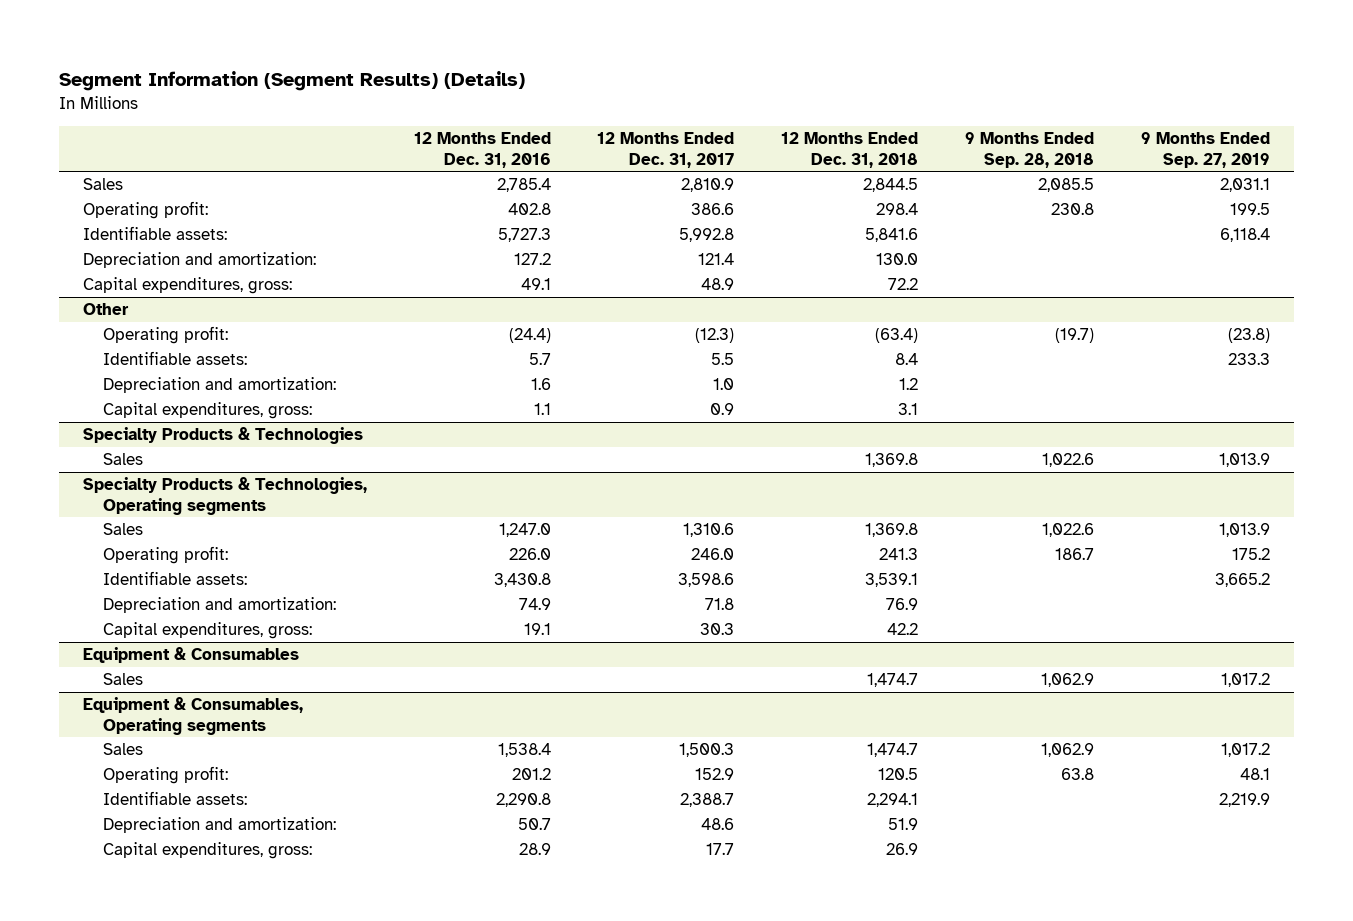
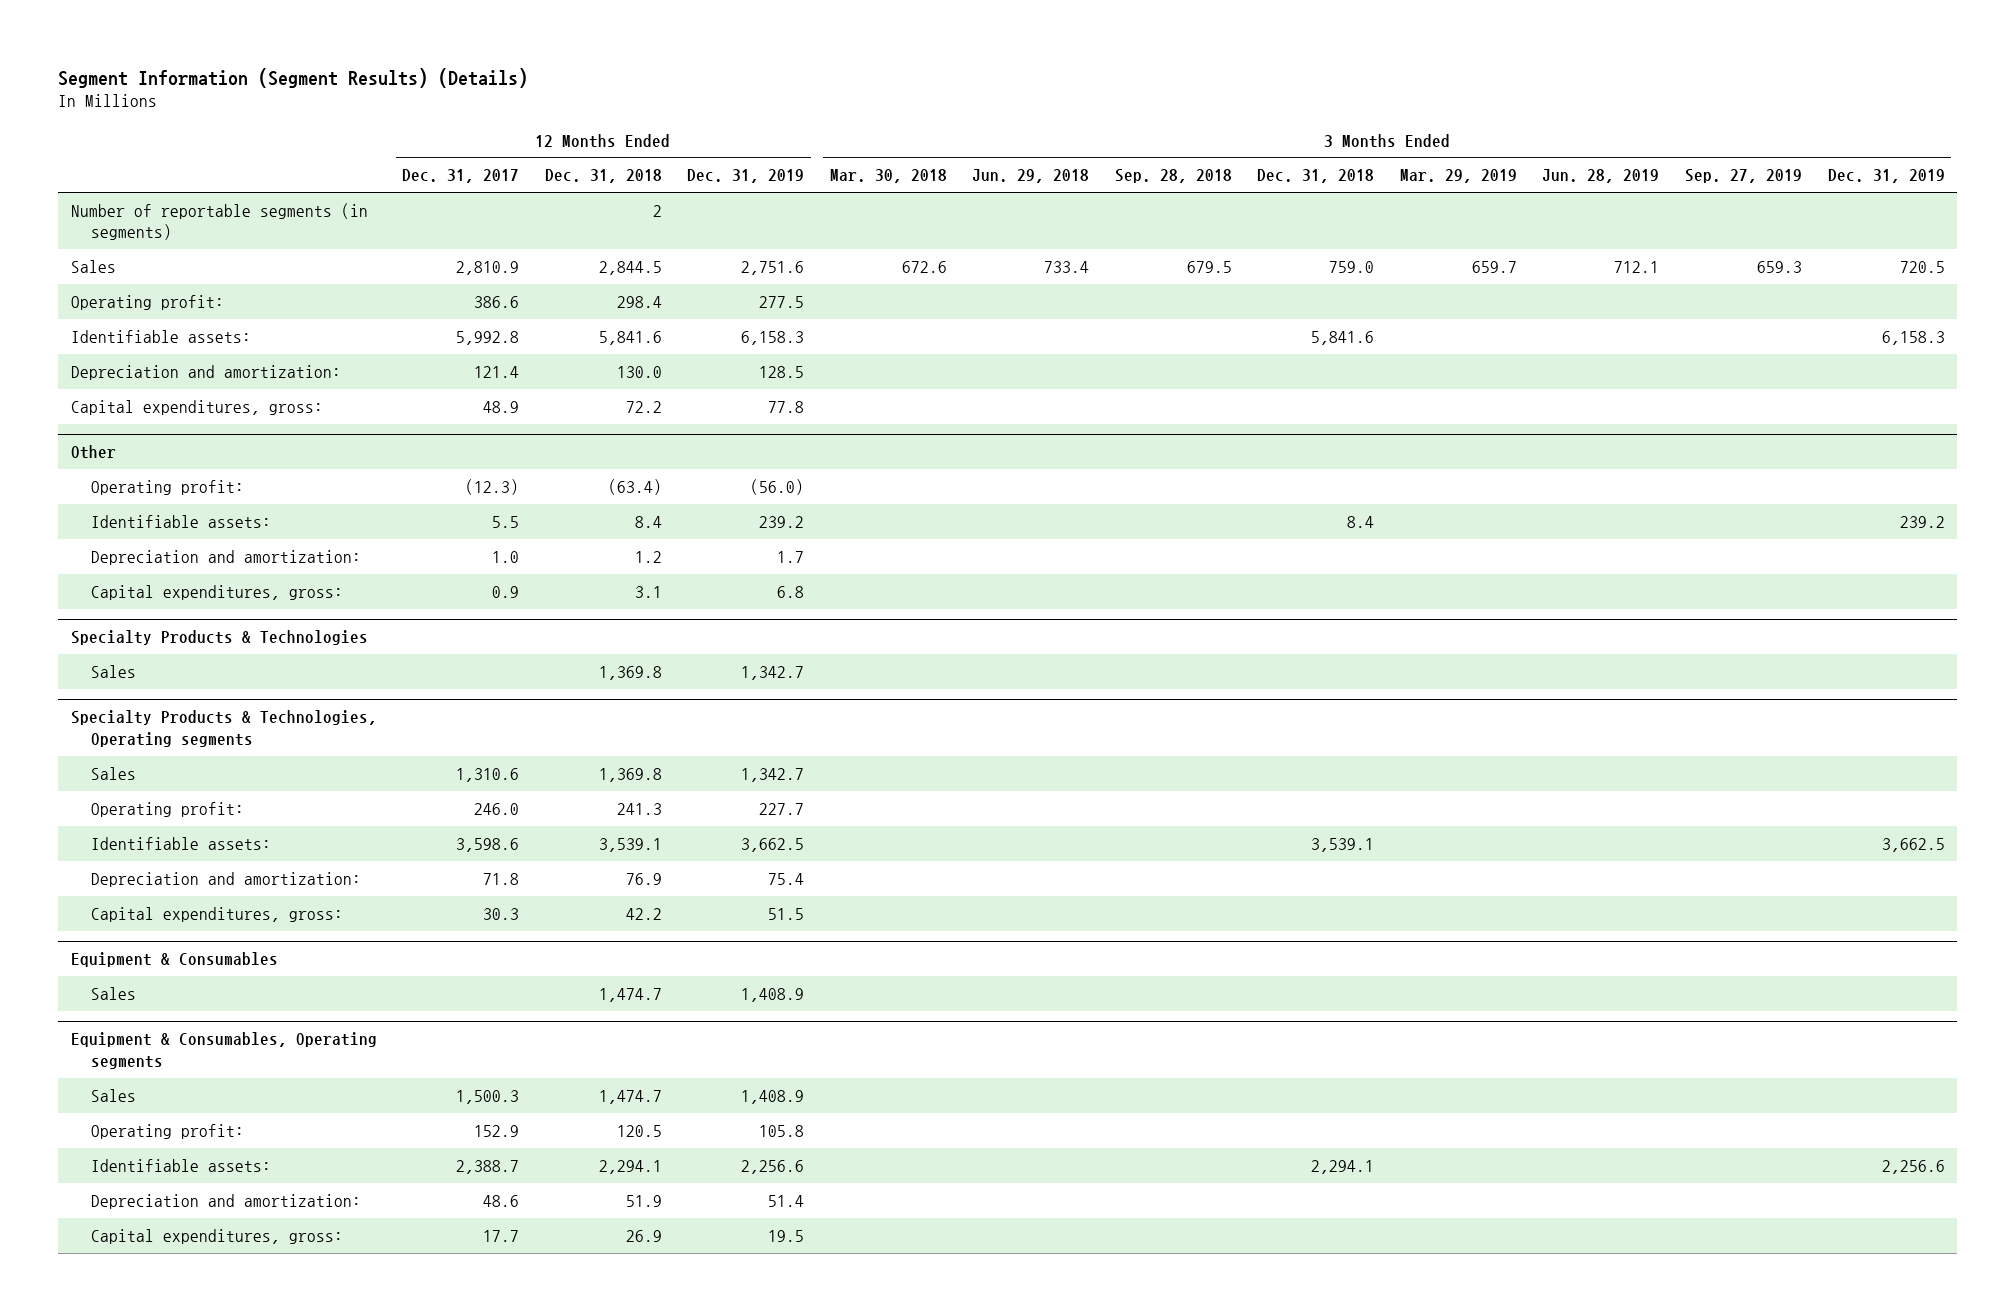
- | 12 Months Ended Dec. 31, 2016 | 12 Months Ended Dec. 31, 2017 | 12 Months Ended Dec. 31, 2018 | 9 Months Ended Sep. 28, 2018 | 9 Months Ended Sep. 27, 2019
+ | 12 Months Ended Dec. 31, 2017 | 12 Months Ended Dec. 31, 2018 | 12 Months Ended Dec. 31, 2019 | 3 Months Ended Mar. 30, 2018 | 3 Months Ended Jun. 29, 2018 | 3 Months Ended Sep. 28, 2018 | 3 Months Ended Dec. 31, 2018 | 3 Months Ended Mar. 29, 2019 | 3 Months Ended Jun. 28, 2019 | 3 Months Ended Sep. 27, 2019 | 3 Months Ended Dec. 31, 2019
+ Number of reportable segments (in segments) | | 2 | | | | | | | | |

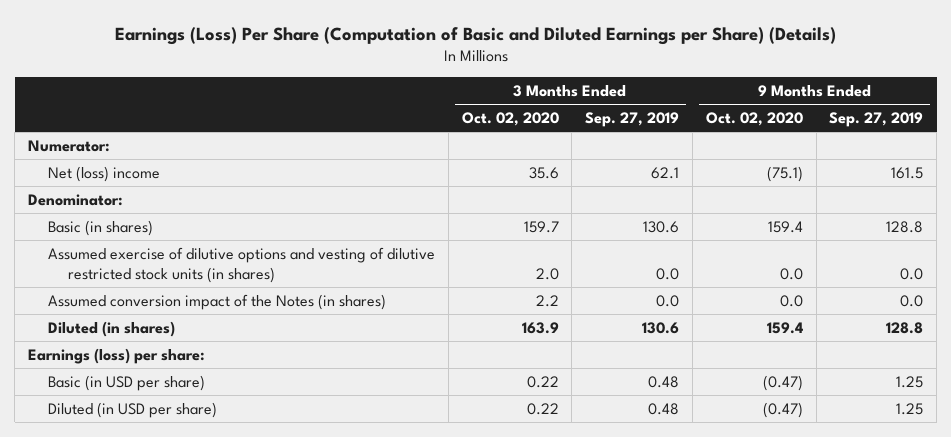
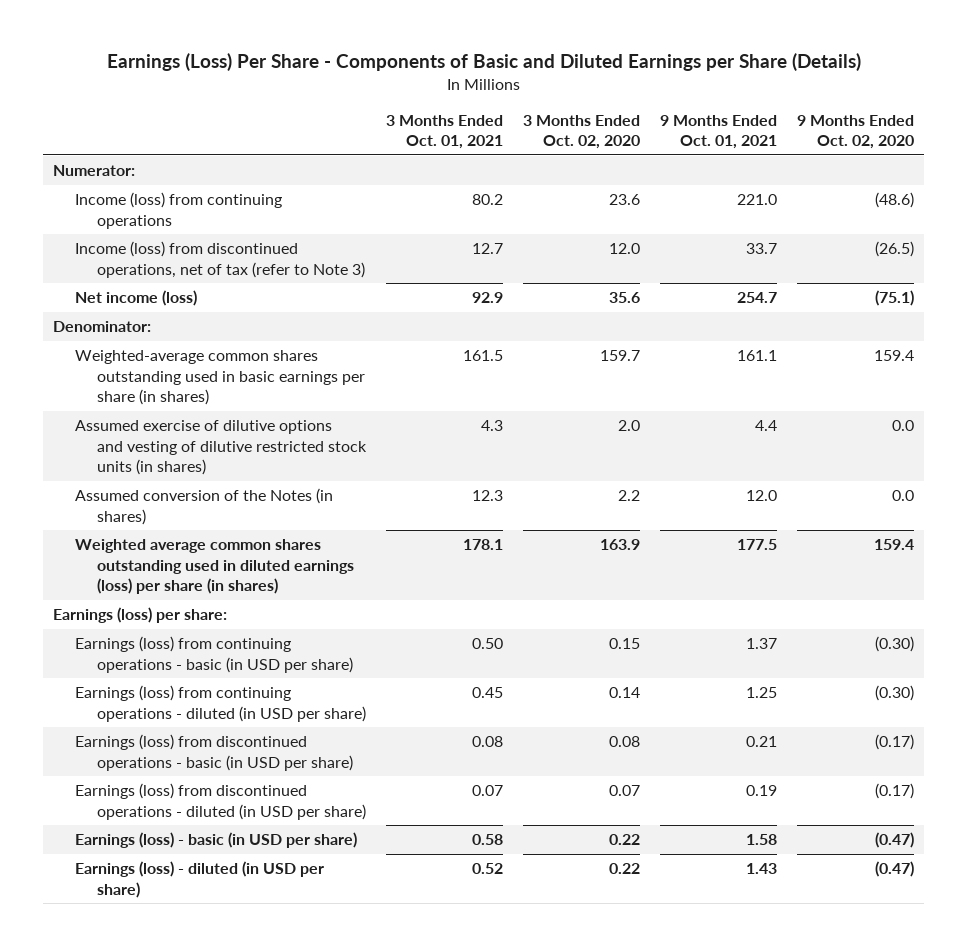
- Earnings (Loss) Per Share (Computation of Basic and Diluted Earnings per Share) (Details)
+ Earnings (Loss) Per Share - Components of Basic and Diluted Earnings per Share (Details)
- | 3 Months Ended Oct. 02, 2020 | 3 Months Ended Sep. 27, 2019 | 9 Months Ended Oct. 02, 2020 | 9 Months Ended Sep. 27, 2019
+ | 3 Months Ended Oct. 01, 2021 | 3 Months Ended Oct. 02, 2020 | 9 Months Ended Oct. 01, 2021 | 9 Months Ended Oct. 02, 2020
- Net (loss) income | 35.6 | 62.1 | (75.1) | 161.5
+ Income (loss) from continuing operations | 80.2 | 23.6 | 221.0 | (48.6)
+ Income (loss) from discontinued operations, net of tax (refer to Note 3) | 12.7 | 12.0 | 33.7 | (26.5)
+ Net income (loss) | 92.9 | 35.6 | 254.7 | (75.1)
- Basic (in shares) | 159.7 | 130.6 | 159.4 | 128.8
+ Weighted-average common shares outstanding used in basic earnings per share (in shares) | 161.5 | 159.7 | 161.1 | 159.4
- Assumed conversion impact of the Notes (in shares) | 2.2 | 0.0 | 0.0 | 0.0
- Diluted (in shares) | 163.9 | 130.6 | 159.4 | 128.8
+ Assumed conversion of the Notes (in shares) | 12.3 | 2.2 | 12.0 | 0.0
+ Weighted average common shares outstanding used in diluted earnings (loss) per share (in shares) | 178.1 | 163.9 | 177.5 | 159.4
- Basic (in USD per share) | 0.22 | 0.48 | (0.47) | 1.25
- Diluted (in USD per share) | 0.22 | 0.48 | (0.47) | 1.25
+ Earnings (loss) from continuing operations - basic (in USD per share) | 0.50 | 0.15 | 1.37 | (0.30)
+ Earnings (loss) from continuing operations - diluted (in USD per share) | 0.45 | 0.14 | 1.25 | (0.30)
+ Earnings (loss) from discontinued operations - basic (in USD per share) | 0.08 | 0.08 | 0.21 | (0.17)
+ Earnings (loss) from discontinued operations - diluted (in USD per share) | 0.07 | 0.07 | 0.19 | (0.17)
+ Earnings (loss) - basic (in USD per share) | 0.58 | 0.22 | 1.58 | (0.47)
+ Earnings (loss) - diluted (in USD per share) | 0.52 | 0.22 | 1.43 | (0.47)

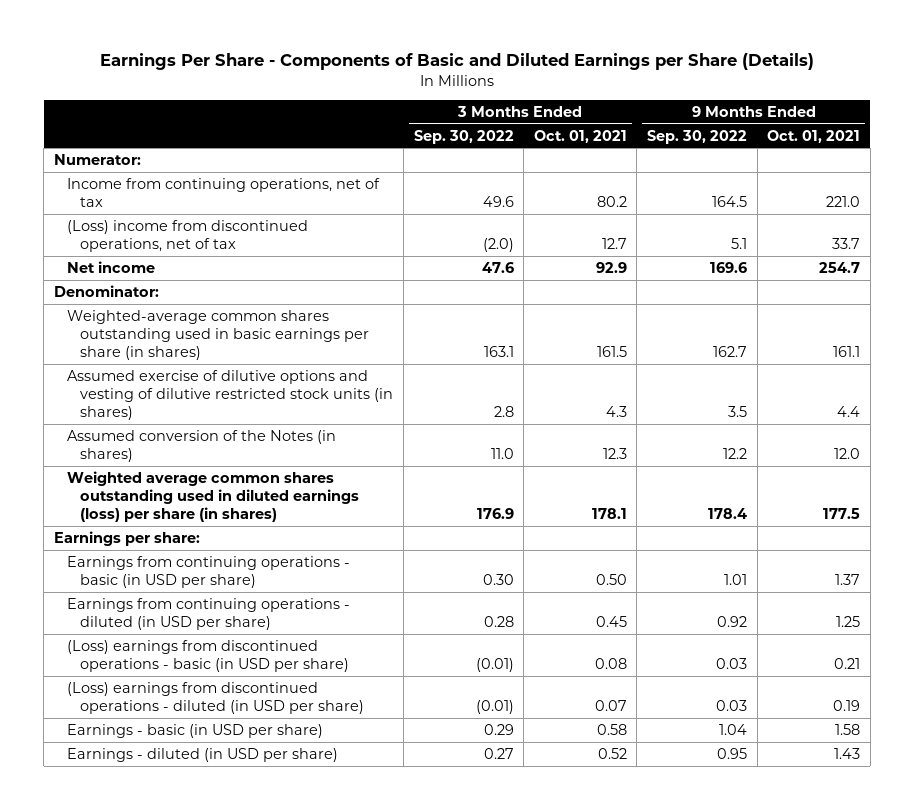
- Earnings (Loss) Per Share - Components of Basic and Diluted Earnings per Share (Details)
+ Earnings Per Share - Components of Basic and Diluted Earnings per Share (Details)
- | 3 Months Ended Oct. 01, 2021 | 3 Months Ended Oct. 02, 2020 | 9 Months Ended Oct. 01, 2021 | 9 Months Ended Oct. 02, 2020
+ | 3 Months Ended Sep. 30, 2022 | 3 Months Ended Oct. 01, 2021 | 9 Months Ended Sep. 30, 2022 | 9 Months Ended Oct. 01, 2021
- Income (loss) from continuing operations | 80.2 | 23.6 | 221.0 | (48.6)
- Income (loss) from discontinued operations, net of tax (refer to Note 3) | 12.7 | 12.0 | 33.7 | (26.5)
- Net income (loss) | 92.9 | 35.6 | 254.7 | (75.1)
+ Income from continuing operations, net of tax | 49.6 | 80.2 | 164.5 | 221.0
+ (Loss) income from discontinued operations, net of tax | (2.0) | 12.7 | 5.1 | 33.7
+ Net income | 47.6 | 92.9 | 169.6 | 254.7
- Earnings (loss) per share:
- Earnings (loss) from continuing operations - basic (in USD per share) | 0.50 | 0.15 | 1.37 | (0.30)
- Earnings (loss) from continuing operations - diluted (in USD per share) | 0.45 | 0.14 | 1.25 | (0.30)
- Earnings (loss) from discontinued operations - basic (in USD per share) | 0.08 | 0.08 | 0.21 | (0.17)
- Earnings (loss) from discontinued operations - diluted (in USD per share) | 0.07 | 0.07 | 0.19 | (0.17)
- Earnings (loss) - basic (in USD per share) | 0.58 | 0.22 | 1.58 | (0.47)
- Earnings (loss) - diluted (in USD per share) | 0.52 | 0.22 | 1.43 | (0.47)
+ Earnings per share:
+ Earnings from continuing operations - basic (in USD per share) | 0.30 | 0.50 | 1.01 | 1.37
+ Earnings from continuing operations - diluted (in USD per share) | 0.28 | 0.45 | 0.92 | 1.25
+ (Loss) earnings from discontinued operations - basic (in USD per share) | (0.01) | 0.08 | 0.03 | 0.21
+ (Loss) earnings from discontinued operations - diluted (in USD per share) | (0.01) | 0.07 | 0.03 | 0.19
+ Earnings - basic (in USD per share) | 0.29 | 0.58 | 1.04 | 1.58
+ Earnings - diluted (in USD per share) | 0.27 | 0.52 | 0.95 | 1.43

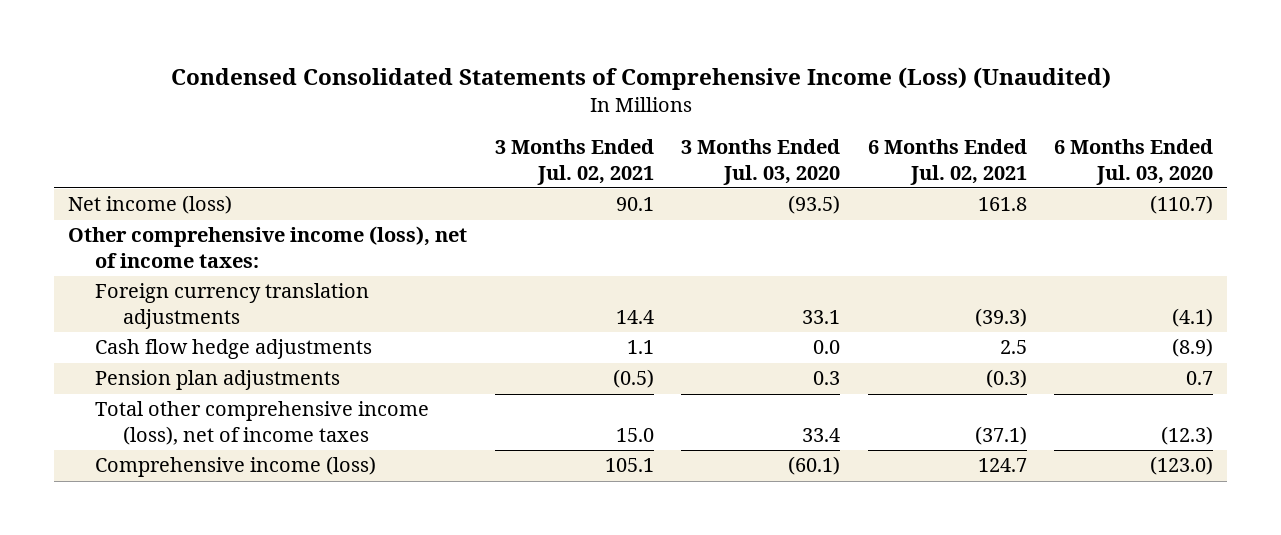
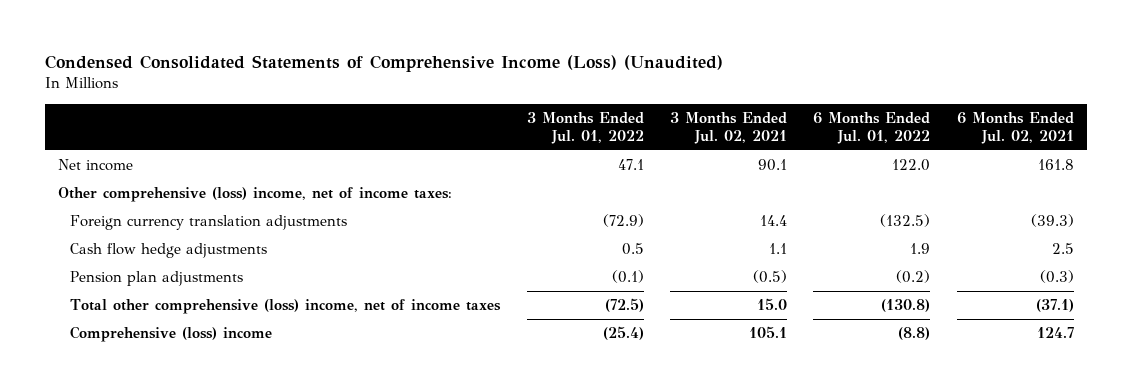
- | 3 Months Ended Jul. 02, 2021 | 3 Months Ended Jul. 03, 2020 | 6 Months Ended Jul. 02, 2021 | 6 Months Ended Jul. 03, 2020
+ | 3 Months Ended Jul. 01, 2022 | 3 Months Ended Jul. 02, 2021 | 6 Months Ended Jul. 01, 2022 | 6 Months Ended Jul. 02, 2021
- Net income (loss) | 90.1 | (93.5) | 161.8 | (110.7)
- Other comprehensive income (loss), net of income taxes:
+ Net income | 47.1 | 90.1 | 122.0 | 161.8
+ Other comprehensive (loss) income, net of income taxes:
- Total other comprehensive income (loss), net of income taxes | 15.0 | 33.4 | (37.1) | (12.3)
- Comprehensive income (loss) | 105.1 | (60.1) | 124.7 | (123.0)
+ Total other comprehensive (loss) income, net of income taxes | (72.5) | 15.0 | (130.8) | (37.1)
+ Comprehensive (loss) income | (25.4) | 105.1 | (8.8) | 124.7

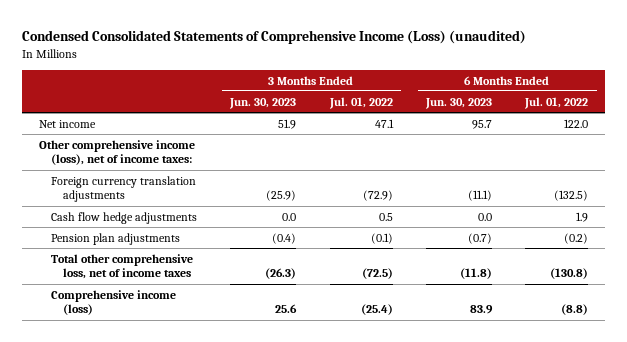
- Condensed Consolidated Statements of Comprehensive Income (Loss) (Unaudited)
+ Condensed Consolidated Statements of Comprehensive Income (Loss) (unaudited)
- | 3 Months Ended Jul. 01, 2022 | 3 Months Ended Jul. 02, 2021 | 6 Months Ended Jul. 01, 2022 | 6 Months Ended Jul. 02, 2021
+ | 3 Months Ended Jun. 30, 2023 | 3 Months Ended Jul. 01, 2022 | 6 Months Ended Jun. 30, 2023 | 6 Months Ended Jul. 01, 2022
- Other comprehensive (loss) income, net of income taxes:
+ Other comprehensive income (loss), net of income taxes:
- Total other comprehensive (loss) income, net of income taxes | (72.5) | 15.0 | (130.8) | (37.1)
- Comprehensive (loss) income | (25.4) | 105.1 | (8.8) | 124.7
+ Total other comprehensive loss, net of income taxes | (26.3) | (72.5) | (11.8) | (130.8)
+ Comprehensive income (loss) | 25.6 | (25.4) | 83.9 | (8.8)

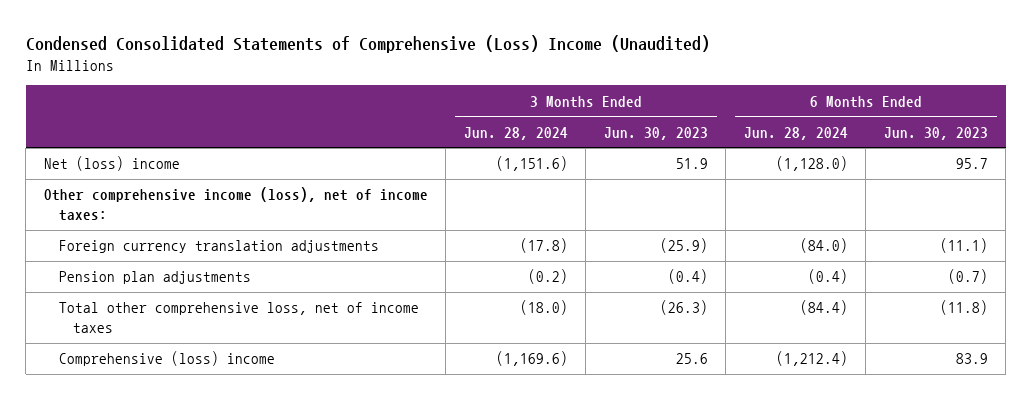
- Condensed Consolidated Statements of Comprehensive Income (Loss) (unaudited)
+ Condensed Consolidated Statements of Comprehensive (Loss) Income (Unaudited)
- | 3 Months Ended Jun. 30, 2023 | 3 Months Ended Jul. 01, 2022 | 6 Months Ended Jun. 30, 2023 | 6 Months Ended Jul. 01, 2022
+ | 3 Months Ended Jun. 28, 2024 | 3 Months Ended Jun. 30, 2023 | 6 Months Ended Jun. 28, 2024 | 6 Months Ended Jun. 30, 2023
- Net income | 51.9 | 47.1 | 95.7 | 122.0
+ Net (loss) income | (1,151.6) | 51.9 | (1,128.0) | 95.7
- Cash flow hedge adjustments | 0.0 | 0.5 | 0.0 | 1.9
- Comprehensive income (loss) | 25.6 | (25.4) | 83.9 | (8.8)
+ Comprehensive (loss) income | (1,169.6) | 25.6 | (1,212.4) | 83.9

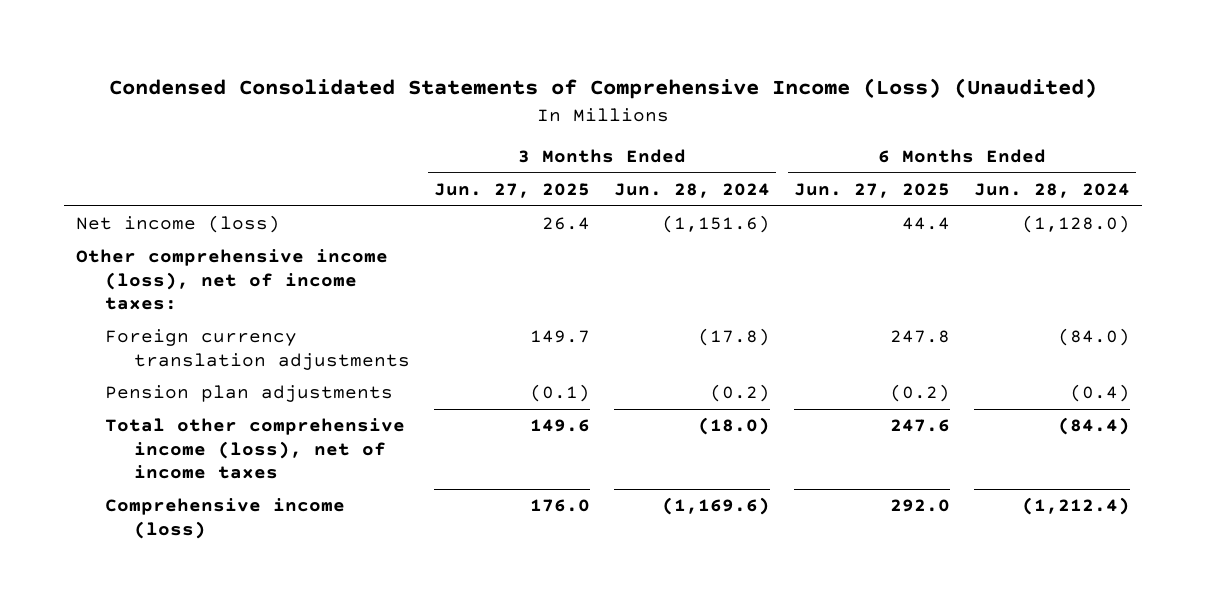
- Condensed Consolidated Statements of Comprehensive (Loss) Income (Unaudited)
+ Condensed Consolidated Statements of Comprehensive Income (Loss) (Unaudited)
- | 3 Months Ended Jun. 28, 2024 | 3 Months Ended Jun. 30, 2023 | 6 Months Ended Jun. 28, 2024 | 6 Months Ended Jun. 30, 2023
+ | 3 Months Ended Jun. 27, 2025 | 3 Months Ended Jun. 28, 2024 | 6 Months Ended Jun. 27, 2025 | 6 Months Ended Jun. 28, 2024
- Net (loss) income | (1,151.6) | 51.9 | (1,128.0) | 95.7
+ Net income (loss) | 26.4 | (1,151.6) | 44.4 | (1,128.0)
- Total other comprehensive loss, net of income taxes | (18.0) | (26.3) | (84.4) | (11.8)
- Comprehensive (loss) income | (1,169.6) | 25.6 | (1,212.4) | 83.9
+ Total other comprehensive income (loss), net of income taxes | 149.6 | (18.0) | 247.6 | (84.4)
+ Comprehensive income (loss) | 176.0 | (1,169.6) | 292.0 | (1,212.4)

